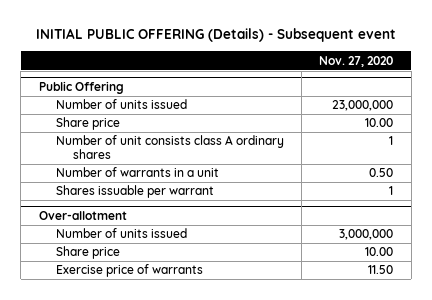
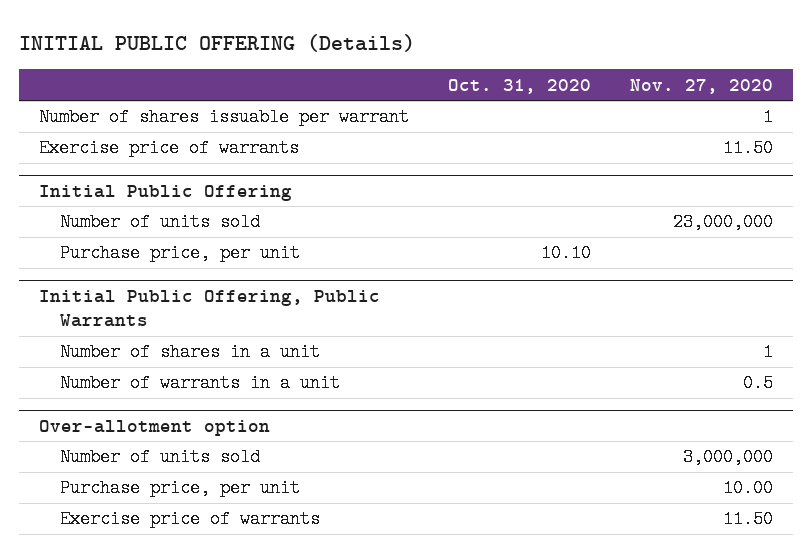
- INITIAL PUBLIC OFFERING (Details) - Subsequent event
+ INITIAL PUBLIC OFFERING (Details)
- | Nov. 27, 2020
+ | Oct. 31, 2020 | Nov. 27, 2020
- Public Offering
- Number of units issued | 23,000,000
- Share price | 10.00
- Number of unit consists class A ordinary shares | 1
- Number of warrants in a unit | 0.50
- Shares issuable per warrant | 1
- Over-allotment
- Number of units issued | 3,000,000
- Share price | 10.00
+ Number of shares issuable per warrant | | 1
+ Initial Public Offering
+ Number of units sold | | 23,000,000
+ Purchase price, per unit | 10.10 |
+ Initial Public Offering, Public Warrants
+ Number of shares in a unit | | 1
+ Number of warrants in a unit | | 0.5
+ Over-allotment option
+ Number of units sold | | 3,000,000
+ Purchase price, per unit | | 10.00
+ Exercise price of warrants | | 11.50

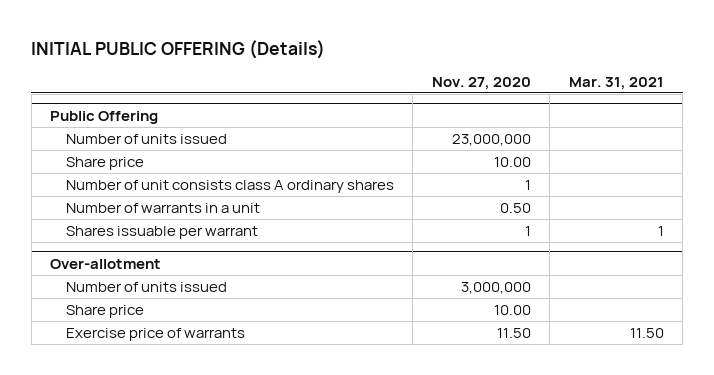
- | Oct. 31, 2020 | Nov. 27, 2020
+ | Nov. 27, 2020 | Mar. 31, 2021
- Number of shares issuable per warrant | | 1
- Exercise price of warrants | | 11.50
- Initial Public Offering
- Number of units sold | | 23,000,000
- Purchase price, per unit | 10.10 |
- Initial Public Offering, Public Warrants
- Number of shares in a unit | | 1
- Number of warrants in a unit | | 0.5
- Over-allotment option
- Number of units sold | | 3,000,000
- Purchase price, per unit | | 10.00
+ Public Offering
+ Number of units issued | 23,000,000 |
+ Share price | 10.00 |
+ Number of unit consists class A ordinary shares | 1 |
+ Number of warrants in a unit | 0.50 |
+ Shares issuable per warrant | 1 | 1
+ Over-allotment
+ Number of units issued | 3,000,000 |
+ Share price | 10.00 |

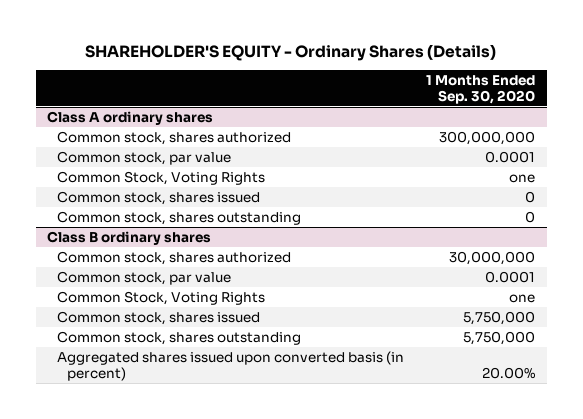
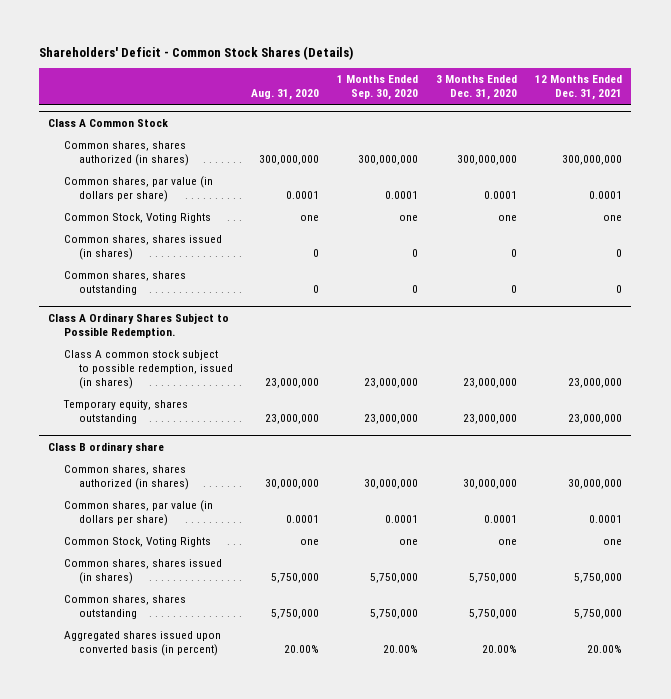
- SHAREHOLDER'S EQUITY - Ordinary Shares (Details)
+ Shareholders' Deficit - Common Stock Shares (Details)
- | 1 Months Ended Sep. 30, 2020
+ | Aug. 31, 2020 | 1 Months Ended Sep. 30, 2020 | 3 Months Ended Dec. 31, 2020 | 12 Months Ended Dec. 31, 2021
- Class A ordinary shares
- Common stock, shares authorized | 300,000,000
- Common stock, par value | 0.0001
+ Class A Common Stock
+ Common shares, shares authorized (in shares) | 300,000,000 | 300,000,000 | 300,000,000 | 300,000,000
+ Common shares, par value (in dollars per share) | 0.0001 | 0.0001 | 0.0001 | 0.0001
- Common stock, shares issued | 0
- Common stock, shares outstanding | 0
- Class B ordinary shares
- Common stock, shares authorized | 30,000,000
- Common stock, par value | 0.0001
+ Common shares, shares issued (in shares) | 0 | 0 | 0 | 0
+ Common shares, shares outstanding | 0 | 0 | 0 | 0
+ Class A Ordinary Shares Subject to Possible Redemption.
+ Class A common stock subject to possible redemption, issued (in shares) | 23,000,000 | 23,000,000 | 23,000,000 | 23,000,000
+ Temporary equity, shares outstanding | 23,000,000 | 23,000,000 | 23,000,000 | 23,000,000
+ Class B ordinary share
+ Common shares, shares authorized (in shares) | 30,000,000 | 30,000,000 | 30,000,000 | 30,000,000
+ Common shares, par value (in dollars per share) | 0.0001 | 0.0001 | 0.0001 | 0.0001
- Common stock, shares issued | 5,750,000
- Common stock, shares outstanding | 5,750,000
+ Common shares, shares issued (in shares) | 5,750,000 | 5,750,000 | 5,750,000 | 5,750,000
+ Common shares, shares outstanding | 5,750,000 | 5,750,000 | 5,750,000 | 5,750,000

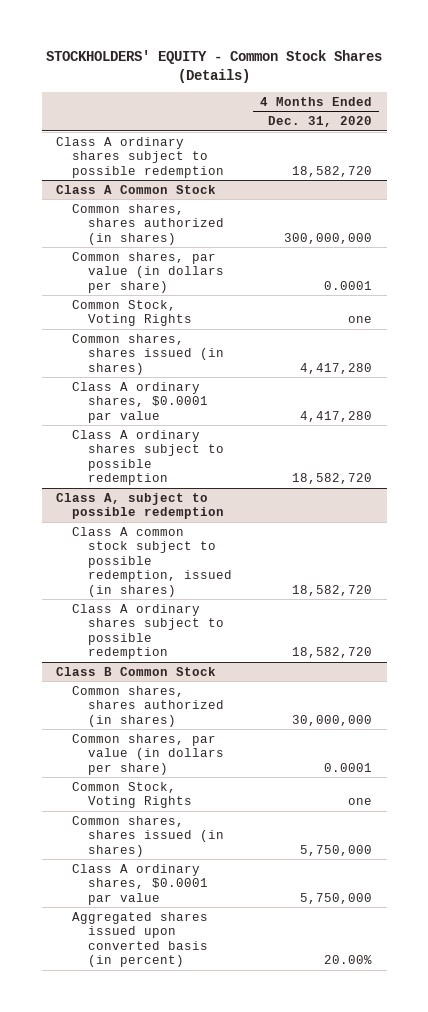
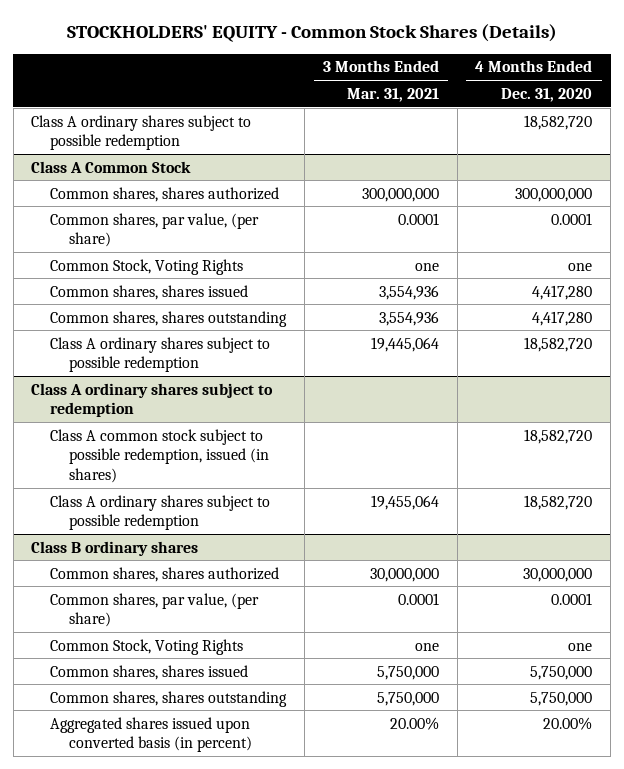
- | 4 Months Ended Dec. 31, 2020
+ | 3 Months Ended Mar. 31, 2021 | 4 Months Ended Dec. 31, 2020
@ Class A Common Stock
- Common shares, shares authorized (in shares) | 300,000,000
- Common shares, par value (in dollars per share) | 0.0001
+ Common shares, shares authorized | 300,000,000 | 300,000,000
+ Common shares, par value, (per share) | 0.0001 | 0.0001
- Common shares, shares issued (in shares) | 4,417,280
- Class A ordinary shares, $0.0001 par value | 4,417,280
+ Common shares, shares issued | 3,554,936 | 4,417,280
+ Common shares, shares outstanding | 3,554,936 | 4,417,280
- Class A, subject to possible redemption
+ Class A ordinary shares subject to redemption
- Class B Common Stock
- Common shares, shares authorized (in shares) | 30,000,000
- Common shares, par value (in dollars per share) | 0.0001
+ Class B ordinary shares
+ Common shares, shares authorized | 30,000,000 | 30,000,000
+ Common shares, par value, (per share) | 0.0001 | 0.0001
- Common shares, shares issued (in shares) | 5,750,000
- Class A ordinary shares, $0.0001 par value | 5,750,000
+ Common shares, shares issued | 5,750,000 | 5,750,000
+ Common shares, shares outstanding | 5,750,000 | 5,750,000

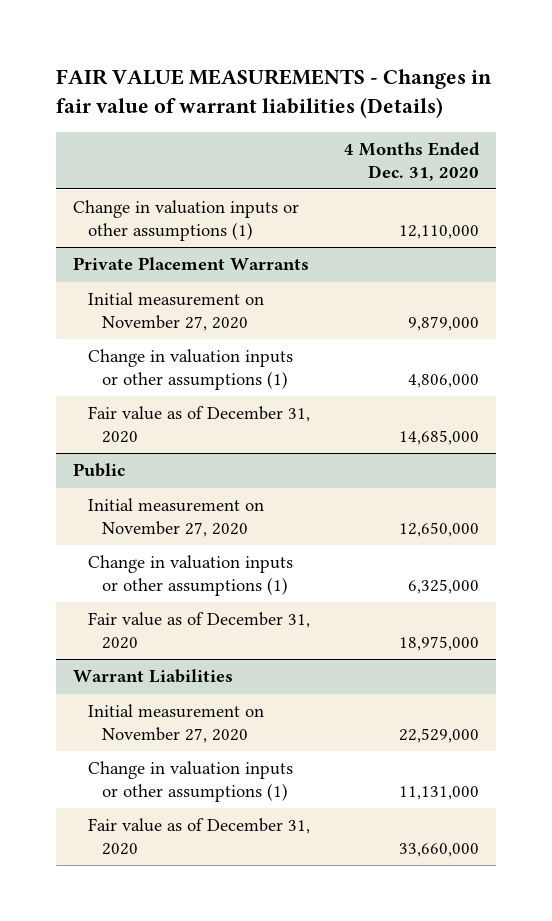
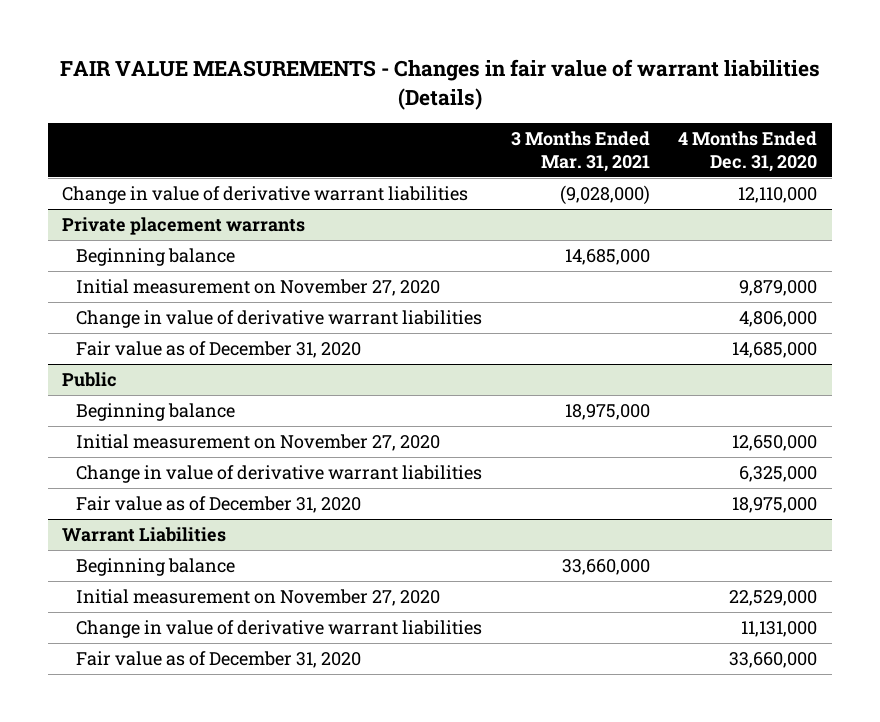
- | 4 Months Ended Dec. 31, 2020
+ | 3 Months Ended Mar. 31, 2021 | 4 Months Ended Dec. 31, 2020
- Change in valuation inputs or other assumptions (1) | 12,110,000
- Private Placement Warrants
+ Change in value of derivative warrant liabilities | (9,028,000) | 12,110,000
+ Private placement warrants
+ Beginning balance | 14,685,000 |
- Change in valuation inputs or other assumptions (1) | 4,806,000
+ Change in value of derivative warrant liabilities | | 4,806,000
@ Public
+ Beginning balance | 18,975,000 |
- Change in valuation inputs or other assumptions (1) | 6,325,000
+ Change in value of derivative warrant liabilities | | 6,325,000
@ Warrant Liabilities
+ Beginning balance | 33,660,000 |
- Change in valuation inputs or other assumptions (1) | 11,131,000
+ Change in value of derivative warrant liabilities | | 11,131,000

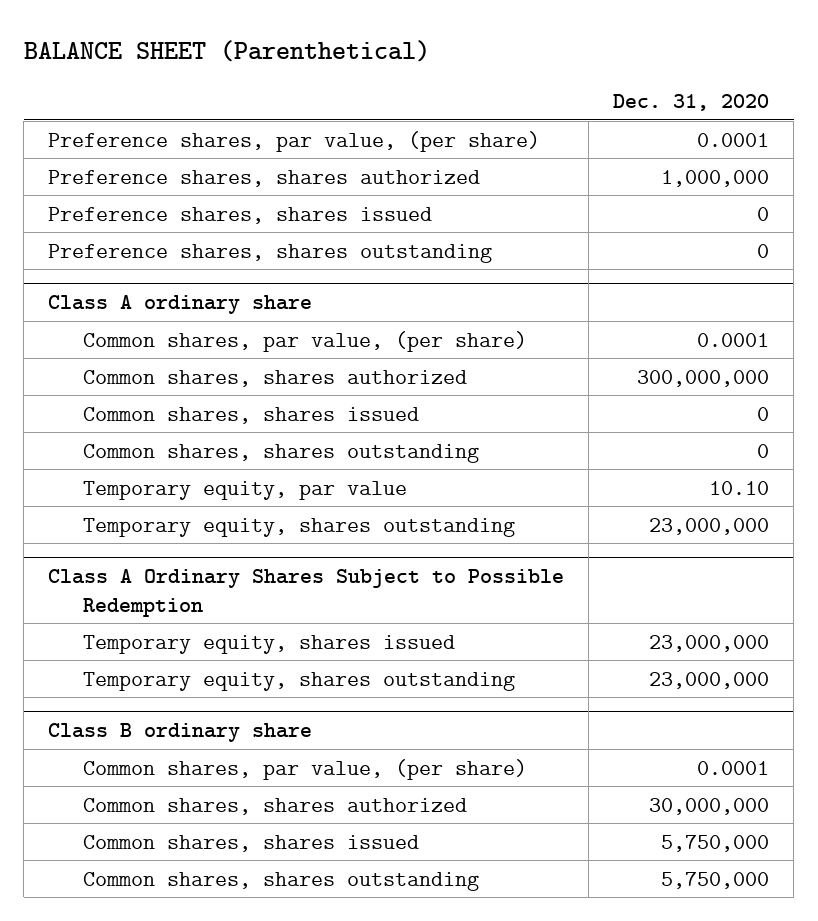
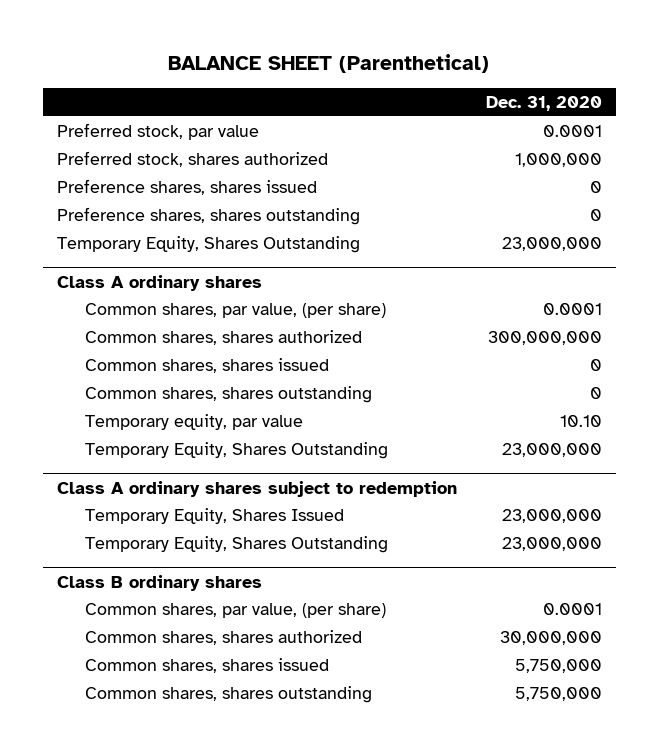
- Preference shares, par value, (per share) | 0.0001
- Preference shares, shares authorized | 1,000,000
+ Preferred stock, par value | 0.0001
+ Preferred stock, shares authorized | 1,000,000
- Class A ordinary share
+ Temporary Equity, Shares Outstanding | 23,000,000
+ Class A ordinary shares
- Temporary equity, shares outstanding | 23,000,000
- Class A Ordinary Shares Subject to Possible Redemption
- Temporary equity, shares issued | 23,000,000
- Temporary equity, shares outstanding | 23,000,000
- Class B ordinary share
+ Temporary Equity, Shares Outstanding | 23,000,000
+ Class A ordinary shares subject to redemption
+ Temporary Equity, Shares Issued | 23,000,000
+ Temporary Equity, Shares Outstanding | 23,000,000
+ Class B ordinary shares

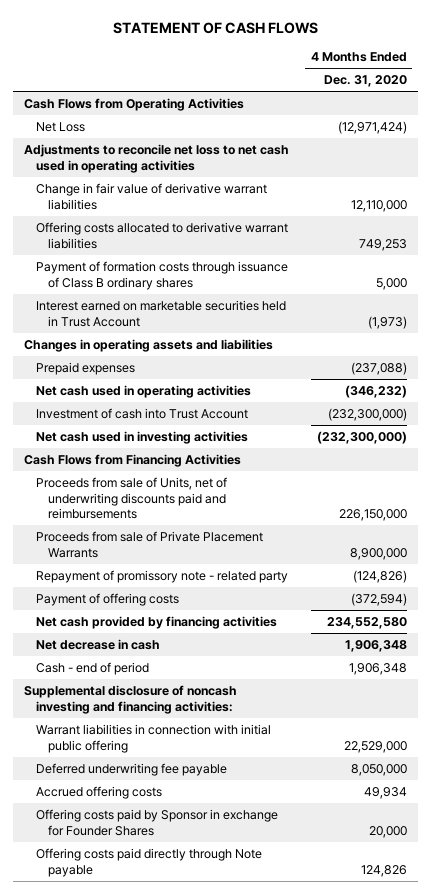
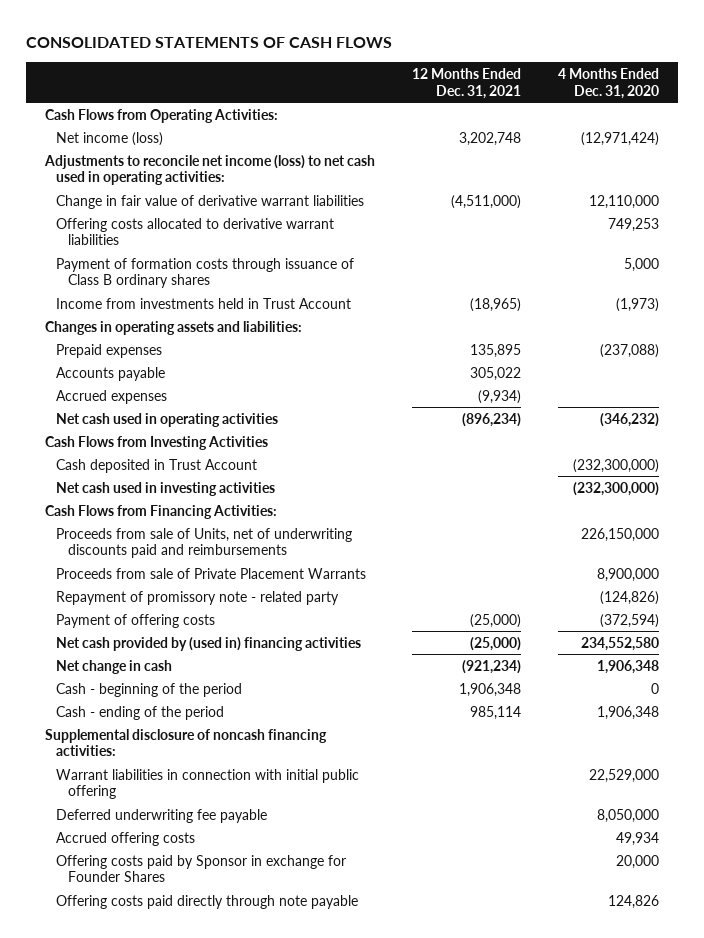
- STATEMENT OF CASH FLOWS
+ CONSOLIDATED STATEMENTS OF CASH FLOWS
- | 4 Months Ended Dec. 31, 2020
+ | 12 Months Ended Dec. 31, 2021 | 4 Months Ended Dec. 31, 2020
- Cash Flows from Operating Activities
- Net Loss | (12,971,424)
- Adjustments to reconcile net loss to net cash used in operating activities
+ Cash Flows from Operating Activities:
+ Net income (loss) | 3,202,748 | (12,971,424)
+ Adjustments to reconcile net income (loss) to net cash used in operating activities:
- Interest earned on marketable securities held in Trust Account | (1,973)
- Changes in operating assets and liabilities
+ Income from investments held in Trust Account | (18,965) | (1,973)
+ Changes in operating assets and liabilities:
+ Accounts payable | 305,022 |
+ Accrued expenses | (9,934) |
- Investment of cash into Trust Account | (232,300,000)
+ Cash Flows from Investing Activities
+ Cash deposited in Trust Account | | (232,300,000)
- Cash Flows from Financing Activities
+ Cash Flows from Financing Activities:
- Net cash provided by financing activities | 234,552,580
- Net decrease in cash | 1,906,348
- Cash - end of period | 1,906,348
- Supplemental disclosure of noncash investing and financing activities:
+ Net cash provided by (used in) financing activities | (25,000) | 234,552,580
+ Net change in cash | (921,234) | 1,906,348
+ Cash - beginning of the period | 1,906,348 | 0
+ Cash - ending of the period | 985,114 | 1,906,348
+ Supplemental disclosure of noncash financing activities:
- Offering costs paid directly through Note payable | 124,826
+ Offering costs paid directly through note payable | | 124,826

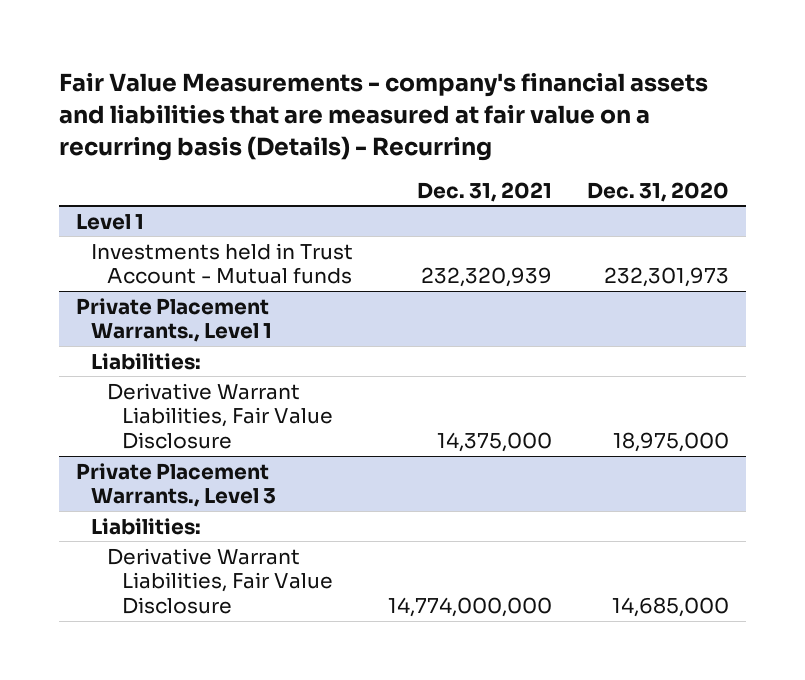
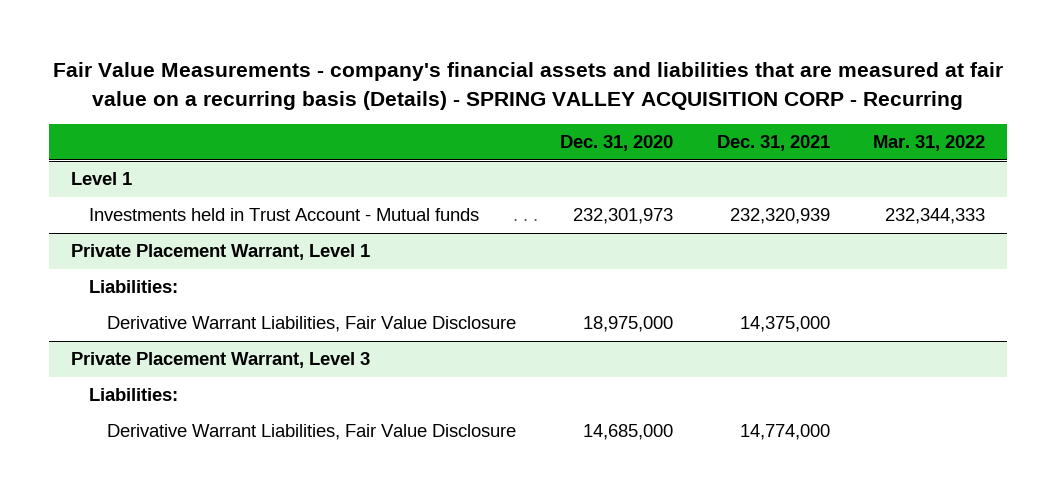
- Fair Value Measurements - company's financial assets and liabilities that are measured at fair value on a recurring basis (Details) - Recurring
+ Fair Value Measurements - company's financial assets and liabilities that are measured at fair value on a recurring basis (Details) - SPRING VALLEY ACQUISITION CORP - Recurring
- | Dec. 31, 2021 | Dec. 31, 2020
+ | Dec. 31, 2020 | Dec. 31, 2021 | Mar. 31, 2022
- Private Placement Warrants., Level 1
+ Private Placement Warrant, Level 1
- Private Placement Warrants., Level 3
+ Private Placement Warrant, Level 3
- Derivative Warrant Liabilities, Fair Value Disclosure | 14,774,000,000 | 14,685,000
+ Derivative Warrant Liabilities, Fair Value Disclosure | 14,685,000 | 14,774,000 |

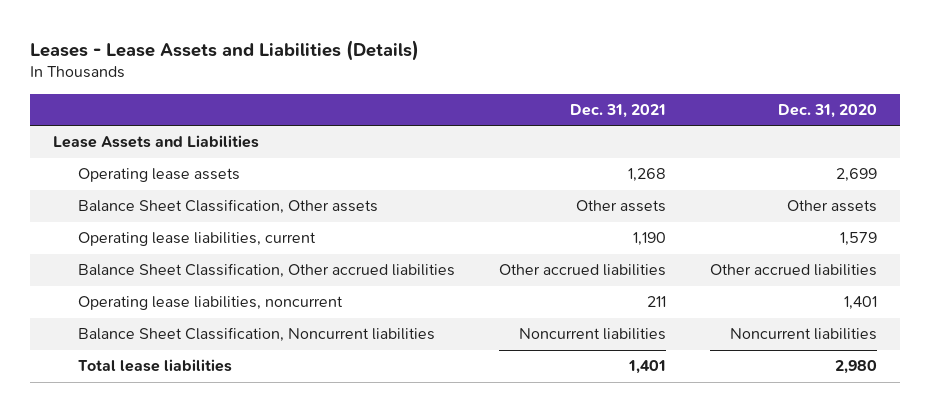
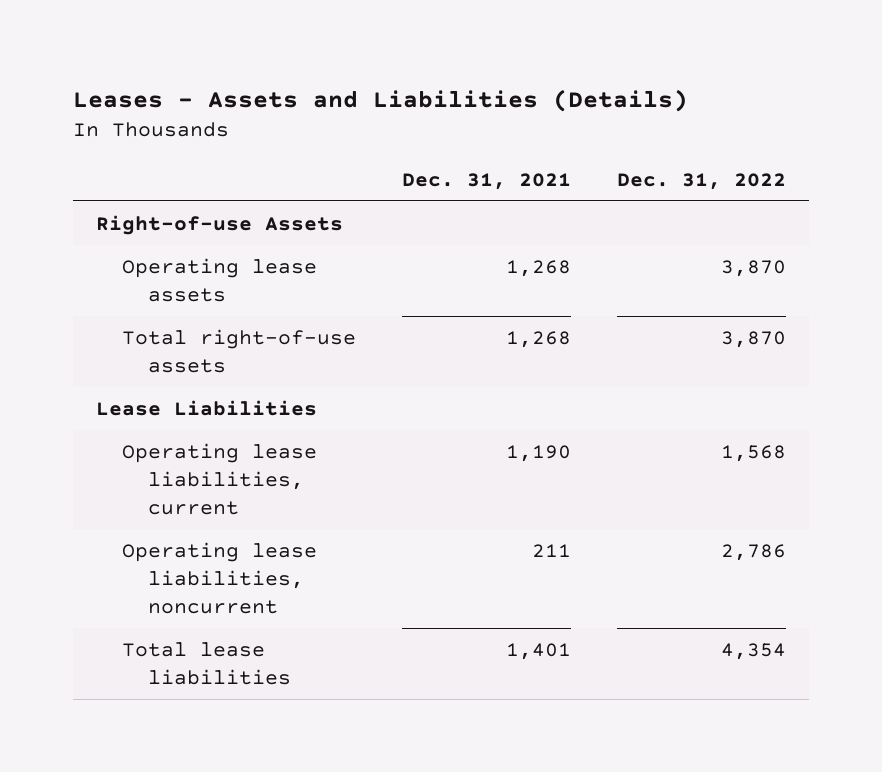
- Leases - Lease Assets and Liabilities (Details)
+ Leases - Assets and Liabilities (Details)
- | Dec. 31, 2021 | Dec. 31, 2020
+ | Dec. 31, 2021 | Dec. 31, 2022
- Lease Assets and Liabilities
+ Right-of-use Assets
- Balance Sheet Classification, Other assets | Other assets | Other assets
+ Total right-of-use assets | 1,268 | 3,870
+ Lease Liabilities
- Balance Sheet Classification, Other accrued liabilities | Other accrued liabilities | Other accrued liabilities
- Balance Sheet Classification, Noncurrent liabilities | Noncurrent liabilities | Noncurrent liabilities

